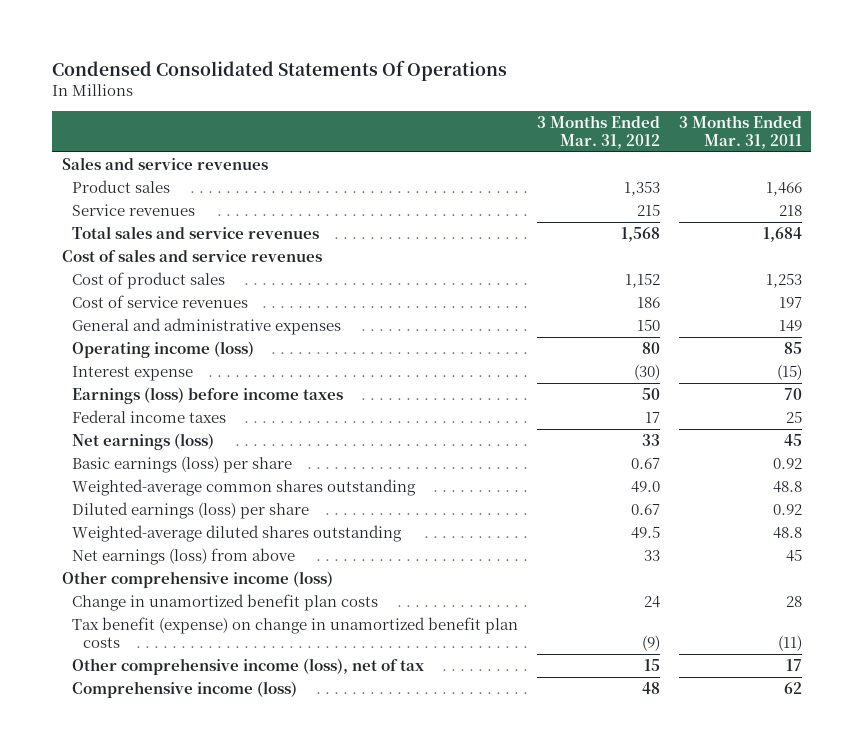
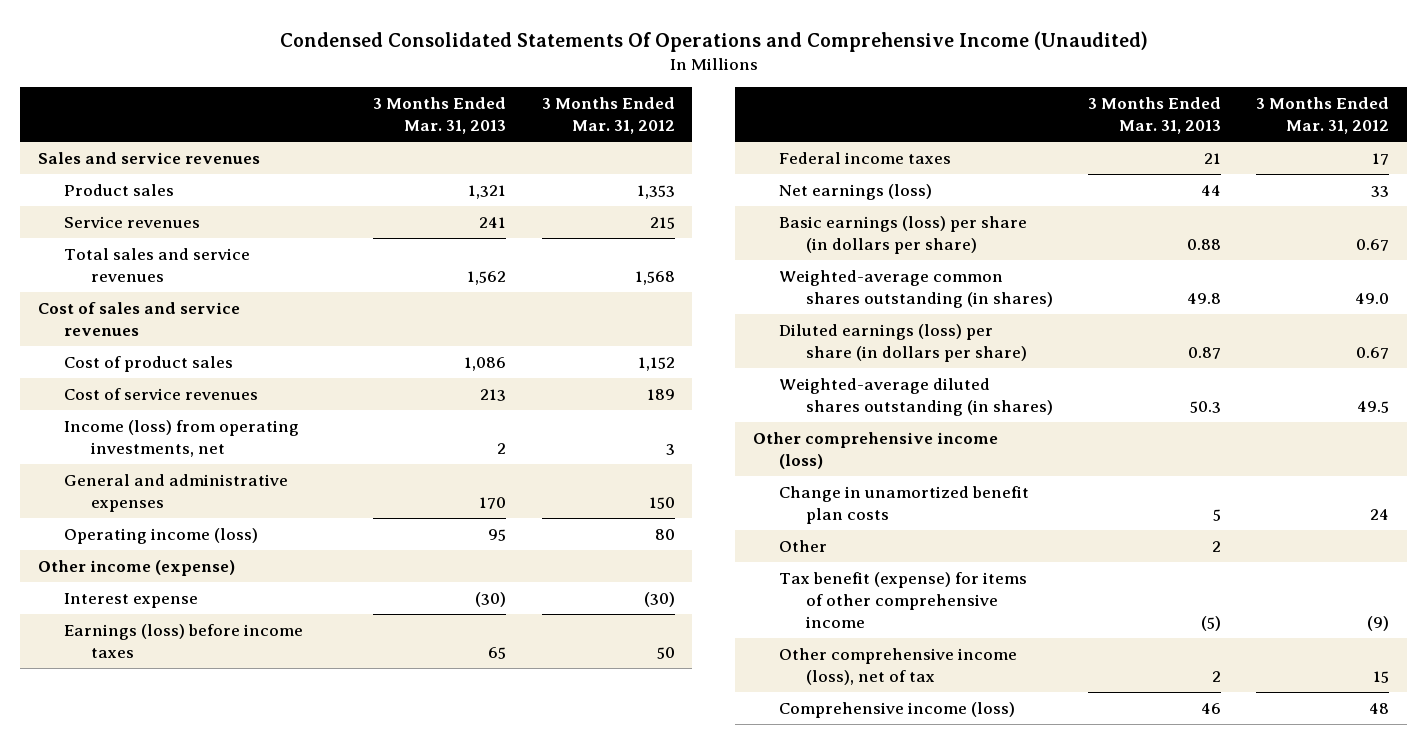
- Condensed Consolidated Statements Of Operations
+ Condensed Consolidated Statements Of Operations and Comprehensive Income (Unaudited)
- | 3 Months Ended Mar. 31, 2012 | 3 Months Ended Mar. 31, 2011
+ | 3 Months Ended Mar. 31, 2013 | 3 Months Ended Mar. 31, 2012
- Cost of service revenues | 186 | 197
+ Cost of service revenues | 213 | 189
+ Income (loss) from operating investments, net | 2 | 3
+ Other income (expense)
- Basic earnings (loss) per share | 0.67 | 0.92
- Weighted-average common shares outstanding | 49.0 | 48.8
- Diluted earnings (loss) per share | 0.67 | 0.92
- Weighted-average diluted shares outstanding | 49.5 | 48.8
- Net earnings (loss) from above | 33 | 45
+ Basic earnings (loss) per share (in dollars per share) | 0.88 | 0.67
+ Weighted-average common shares outstanding (in shares) | 49.8 | 49.0
+ Diluted earnings (loss) per share (in dollars per share) | 0.87 | 0.67
+ Weighted-average diluted shares outstanding (in shares) | 50.3 | 49.5
- Tax benefit (expense) on change in unamortized benefit plan costs | (9) | (11)
+ Other | 2 |
+ Tax benefit (expense) for items of other comprehensive income | (5) | (9)

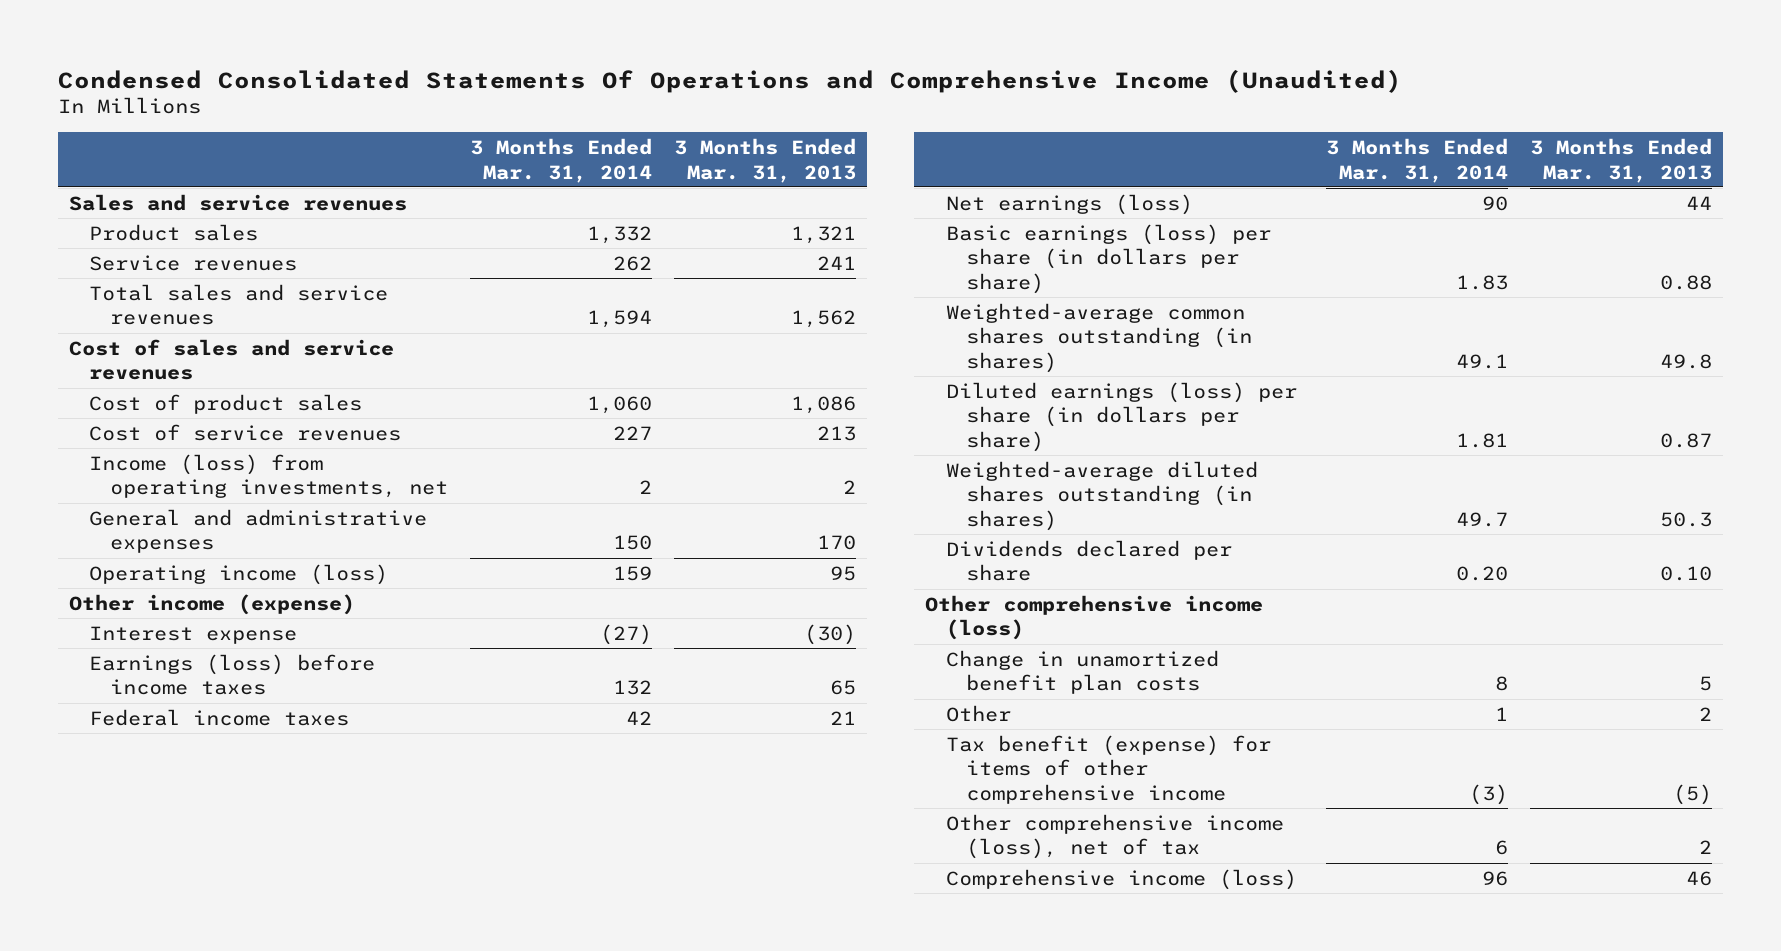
- | 3 Months Ended Mar. 31, 2013 | 3 Months Ended Mar. 31, 2012
+ | 3 Months Ended Mar. 31, 2014 | 3 Months Ended Mar. 31, 2013
+ Dividends declared per share | 0.20 | 0.10

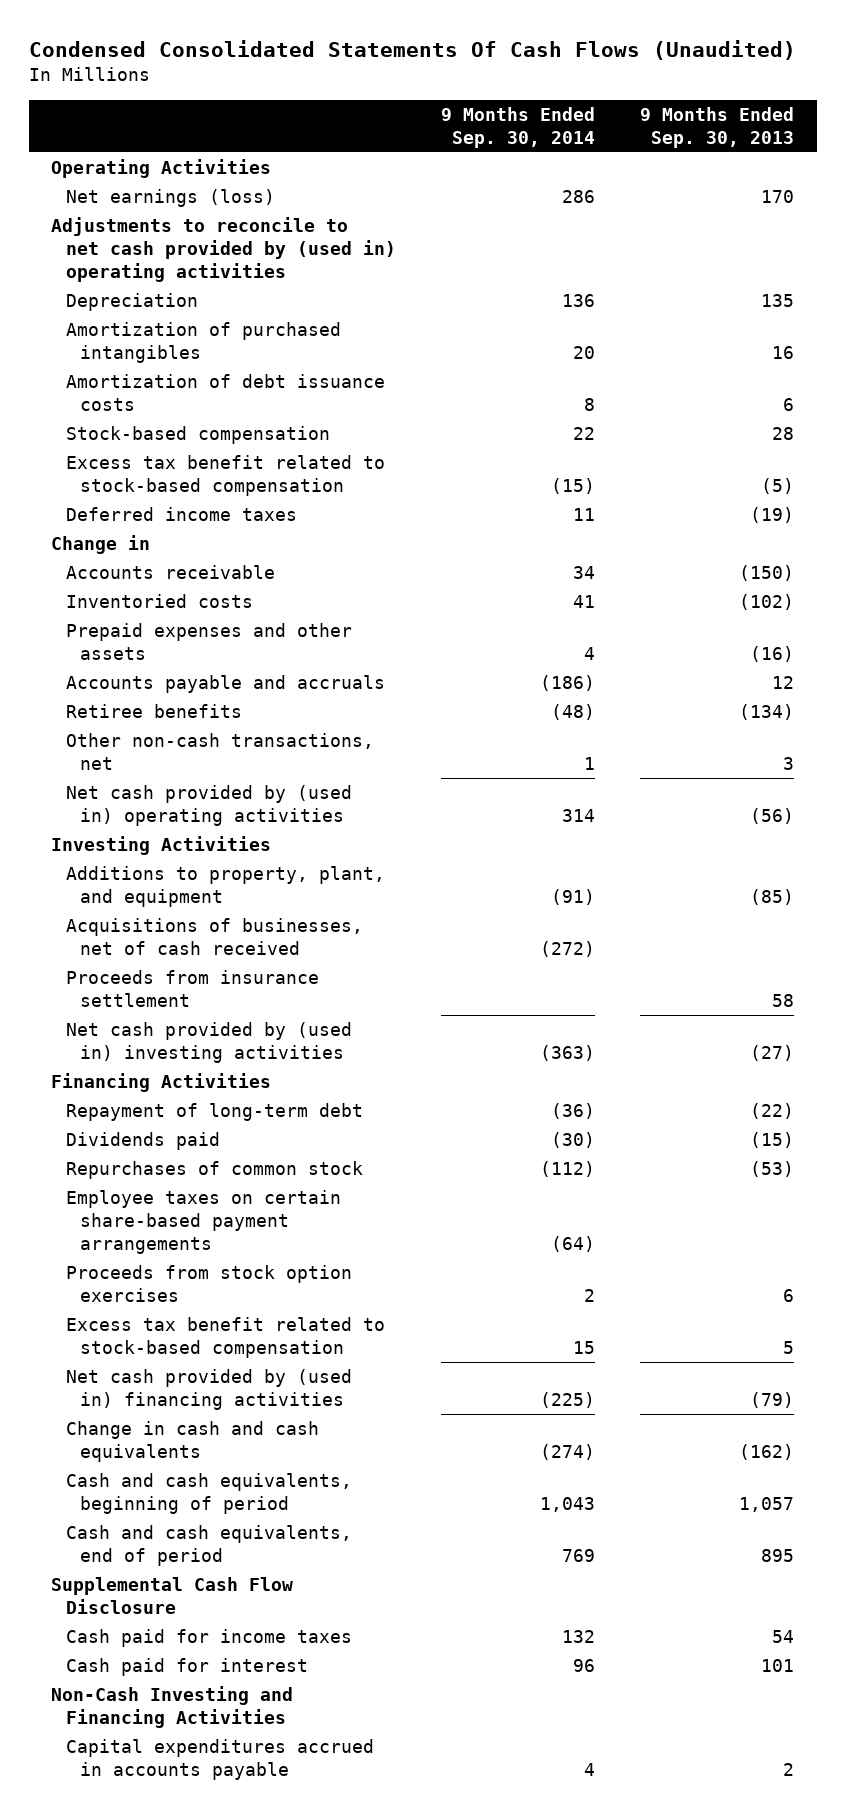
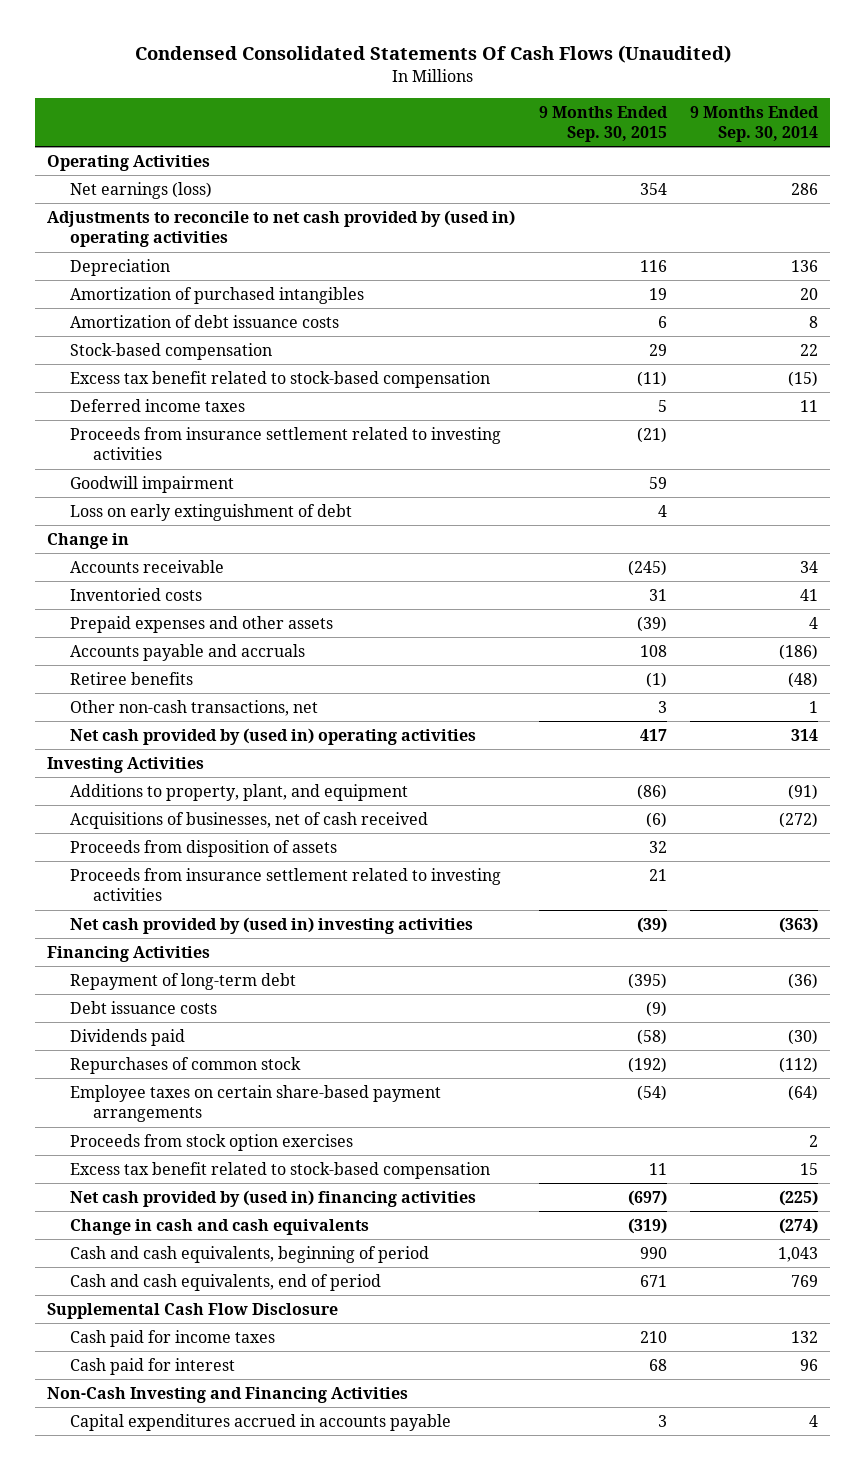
- | 9 Months Ended Sep. 30, 2014 | 9 Months Ended Sep. 30, 2013
+ | 9 Months Ended Sep. 30, 2015 | 9 Months Ended Sep. 30, 2014
+ Proceeds from insurance settlement related to investing activities | (21) |
+ Goodwill impairment | 59 |
+ Loss on early extinguishment of debt | 4 |
- Proceeds from insurance settlement | | 58
+ Proceeds from disposition of assets | 32 |
+ Proceeds from insurance settlement related to investing activities | 21 |
+ Debt issuance costs | (9) |

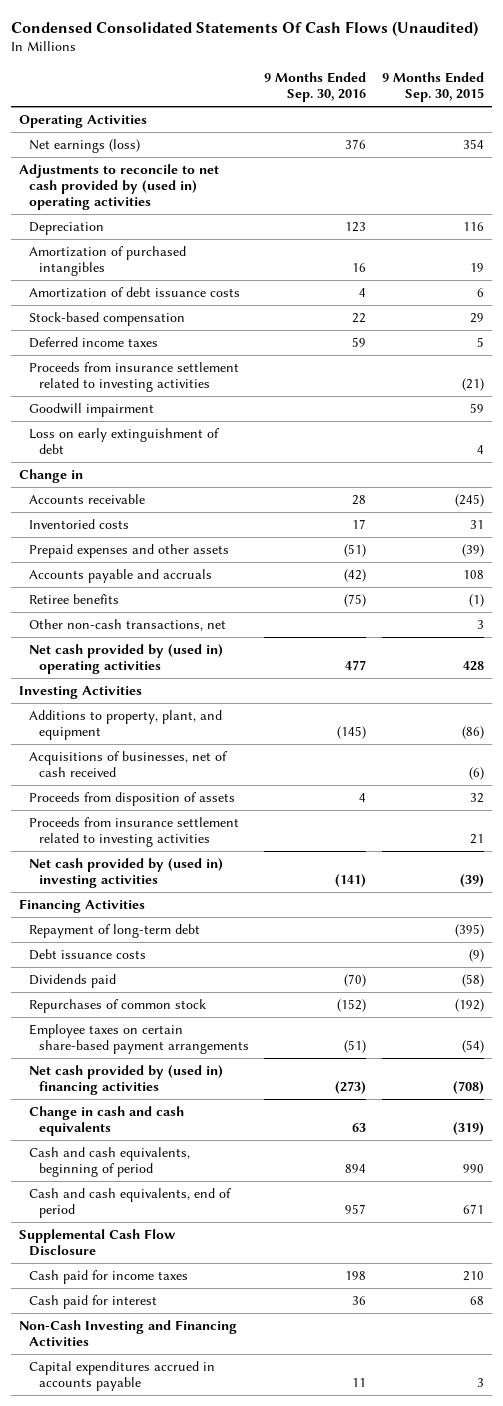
- | 9 Months Ended Sep. 30, 2015 | 9 Months Ended Sep. 30, 2014
+ | 9 Months Ended Sep. 30, 2016 | 9 Months Ended Sep. 30, 2015
- Excess tax benefit related to stock-based compensation | (11) | (15)
- Net cash provided by (used in) operating activities | 417 | 314
+ Net cash provided by (used in) operating activities | 477 | 428
- Proceeds from stock option exercises | | 2
- Excess tax benefit related to stock-based compensation | 11 | 15
- Net cash provided by (used in) financing activities | (697) | (225)
+ Net cash provided by (used in) financing activities | (273) | (708)

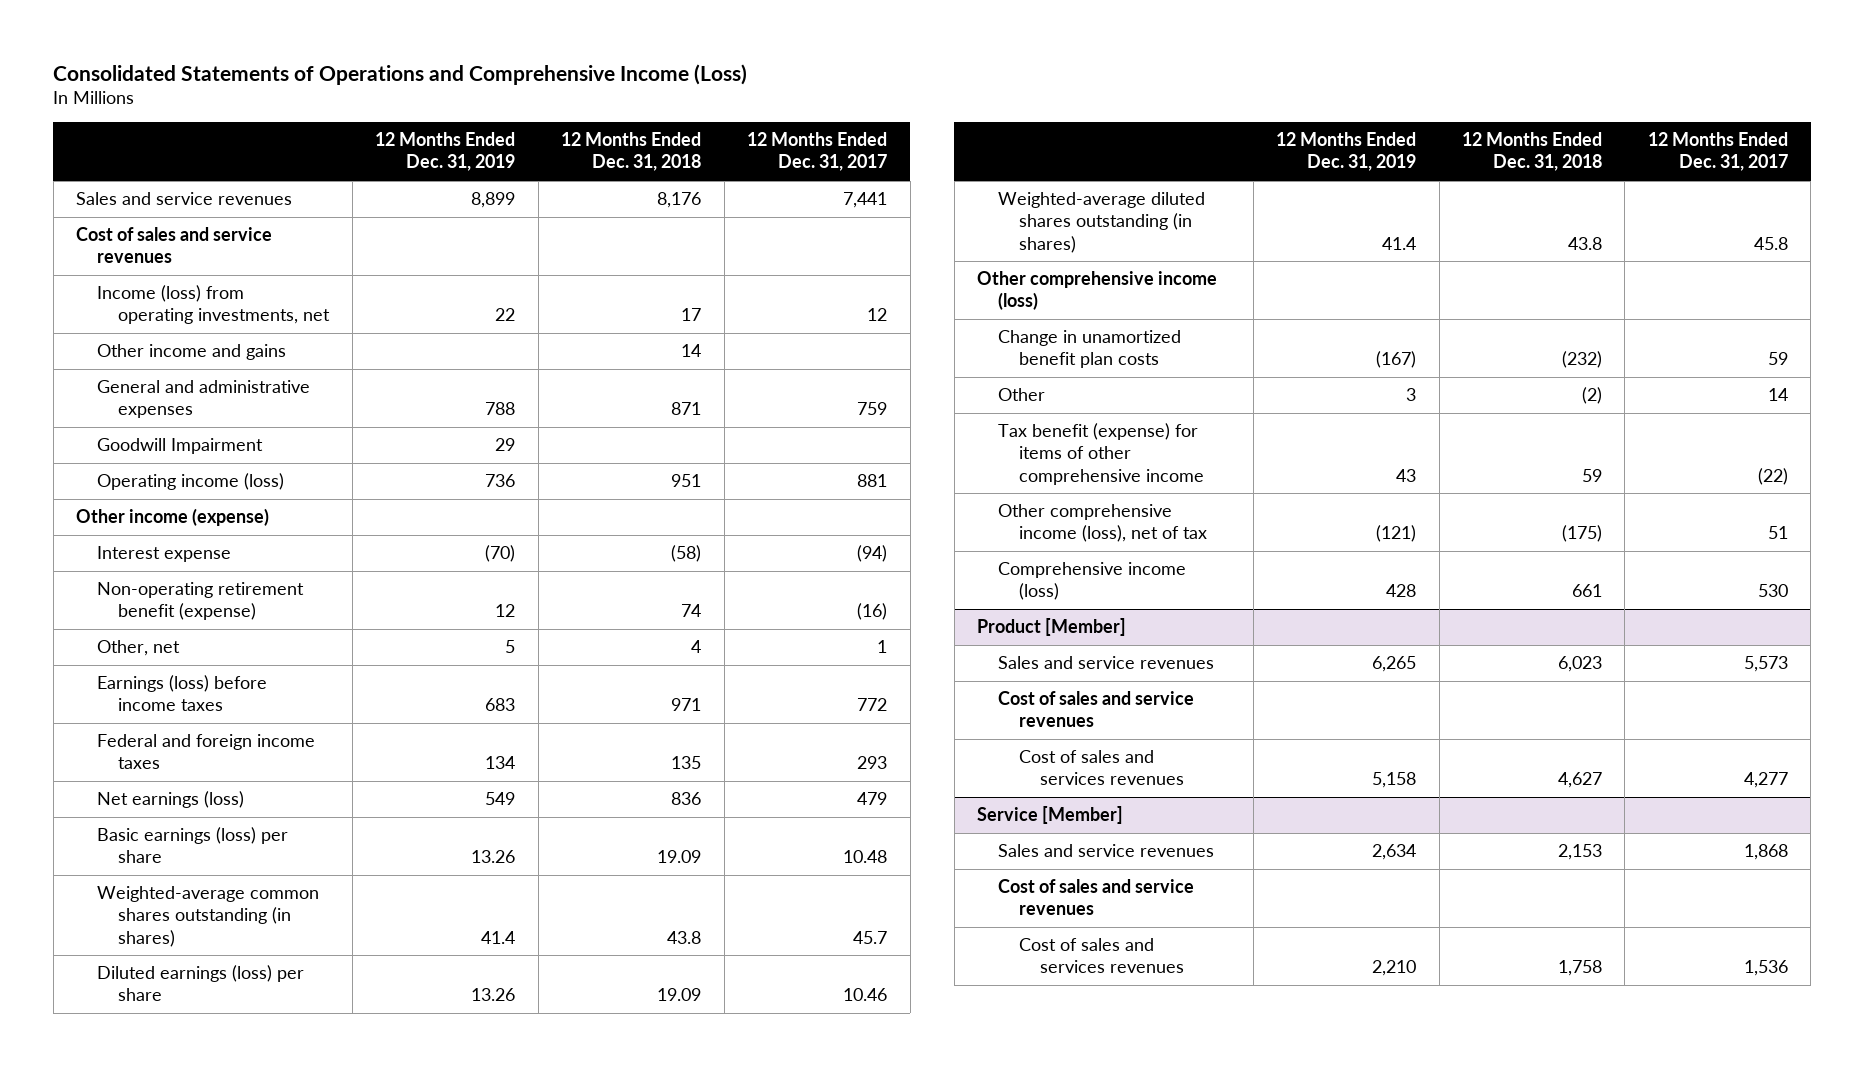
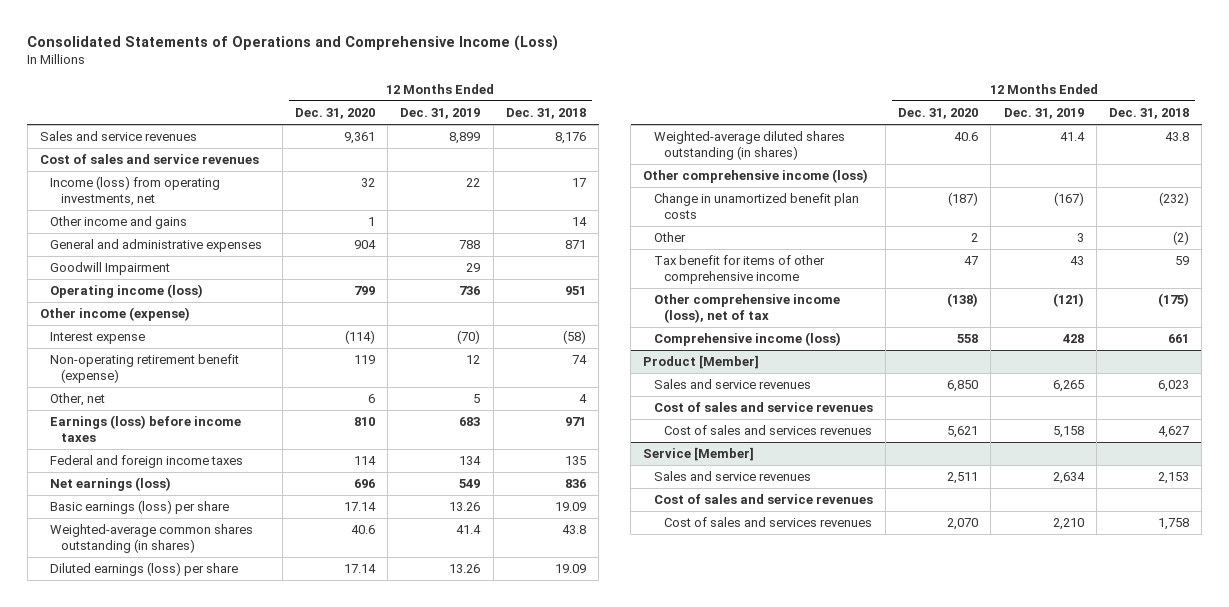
- | 12 Months Ended Dec. 31, 2019 | 12 Months Ended Dec. 31, 2018 | 12 Months Ended Dec. 31, 2017
+ | 12 Months Ended Dec. 31, 2020 | 12 Months Ended Dec. 31, 2019 | 12 Months Ended Dec. 31, 2018
- Tax benefit (expense) for items of other comprehensive income | 43 | 59 | (22)
+ Tax benefit for items of other comprehensive income | 47 | 43 | 59

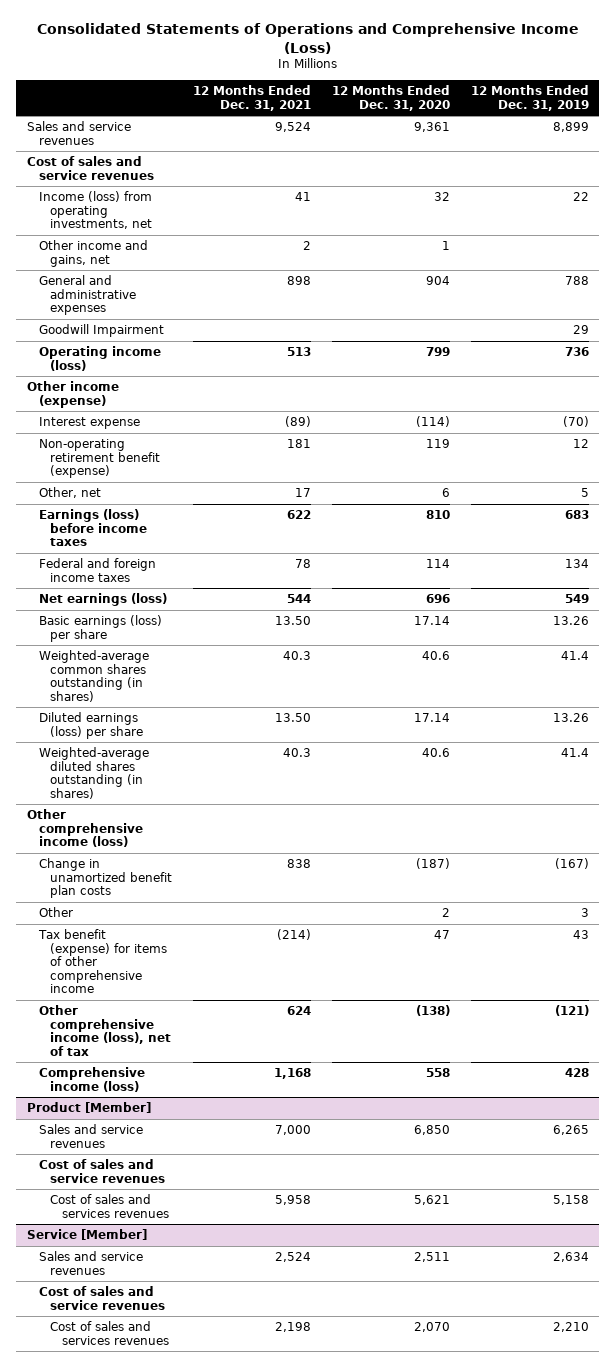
- | 12 Months Ended Dec. 31, 2020 | 12 Months Ended Dec. 31, 2019 | 12 Months Ended Dec. 31, 2018
+ | 12 Months Ended Dec. 31, 2021 | 12 Months Ended Dec. 31, 2020 | 12 Months Ended Dec. 31, 2019
- Other income and gains | 1 | | 14
+ Other income and gains, net | 2 | 1 |
- Tax benefit for items of other comprehensive income | 47 | 43 | 59
+ Tax benefit (expense) for items of other comprehensive income | (214) | 47 | 43

